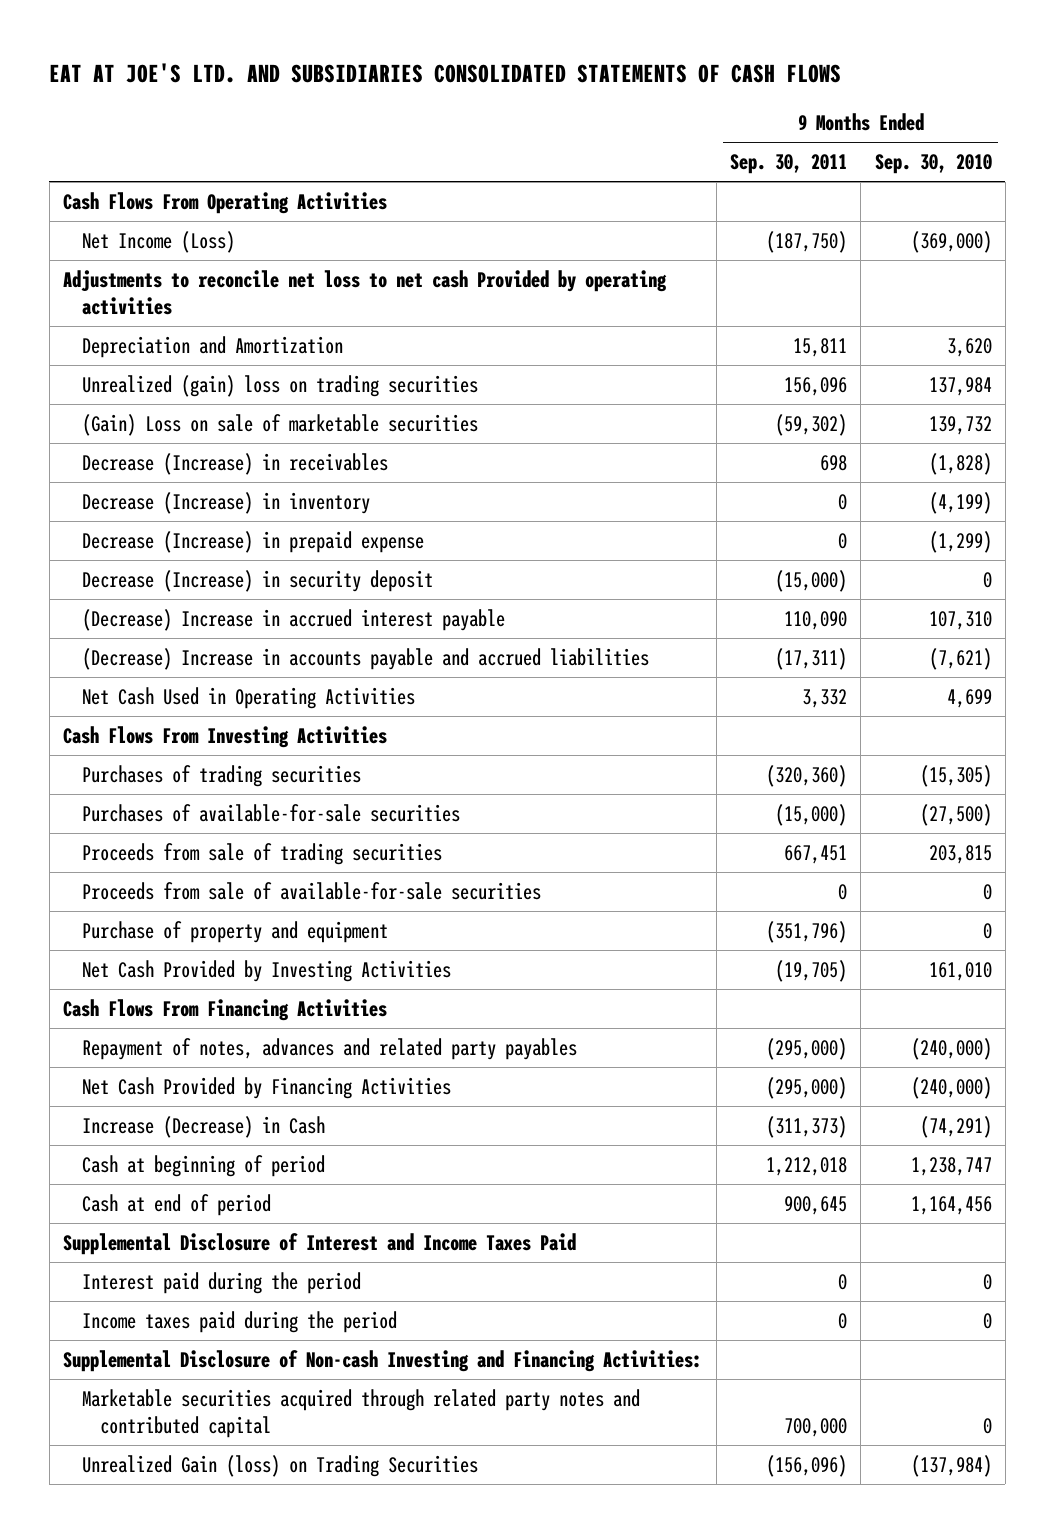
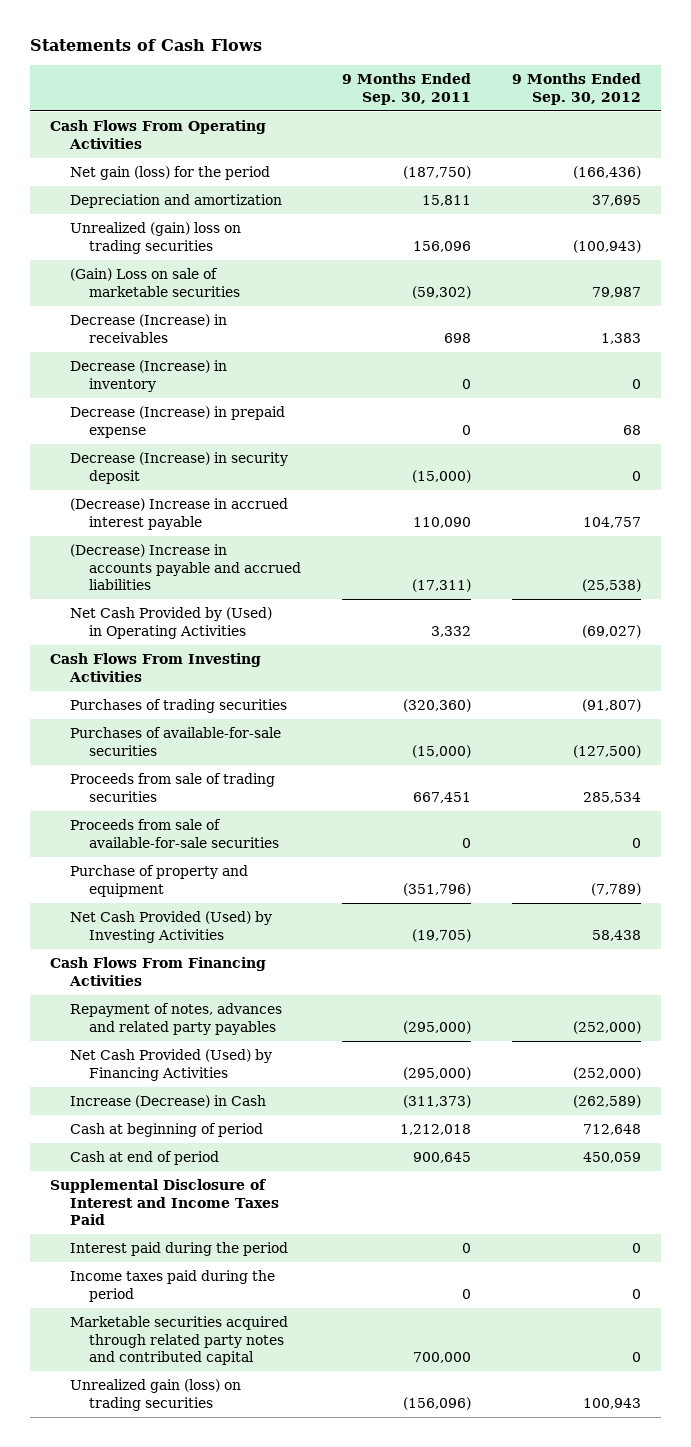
- EAT AT JOE'S LTD. AND SUBSIDIARIES CONSOLIDATED STATEMENTS OF CASH FLOWS
+ Statements of Cash Flows
- | 9 Months Ended Sep. 30, 2011 | 9 Months Ended Sep. 30, 2010
+ | 9 Months Ended Sep. 30, 2011 | 9 Months Ended Sep. 30, 2012
- Net Income (Loss) | (187,750) | (369,000)
- Adjustments to reconcile net loss to net cash Provided by operating activities
- Depreciation and Amortization | 15,811 | 3,620
+ Net gain (loss) for the period | (187,750) | (166,436)
+ Depreciation and amortization | 15,811 | 37,695
- Net Cash Used in Operating Activities | 3,332 | 4,699
+ Net Cash Provided by (Used) in Operating Activities | 3,332 | (69,027)
- Net Cash Provided by Investing Activities | (19,705) | 161,010
+ Net Cash Provided (Used) by Investing Activities | (19,705) | 58,438
- Net Cash Provided by Financing Activities | (295,000) | (240,000)
+ Net Cash Provided (Used) by Financing Activities | (295,000) | (252,000)
- Supplemental Disclosure of Non-cash Investing and Financing Activities:
- Unrealized Gain (loss) on Trading Securities | (156,096) | (137,984)
+ Unrealized gain (loss) on trading securities | (156,096) | 100,943

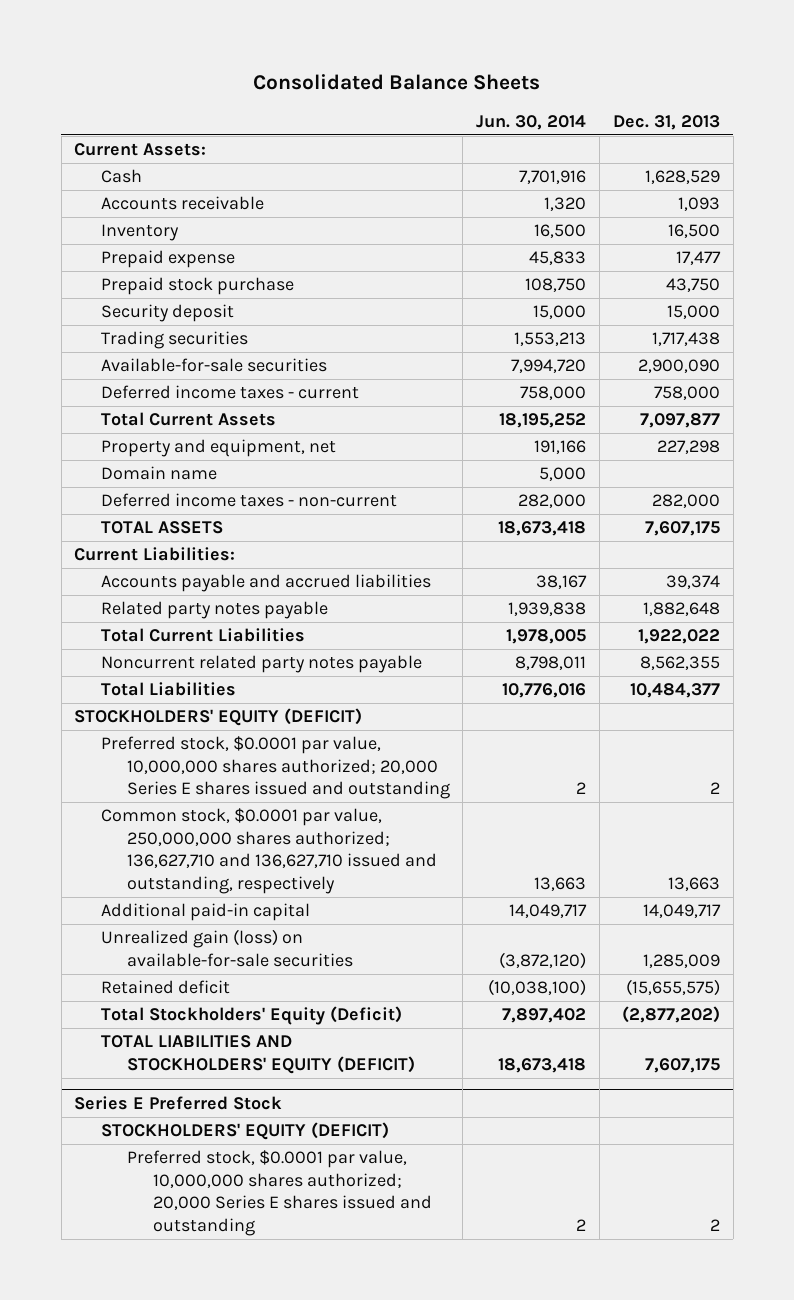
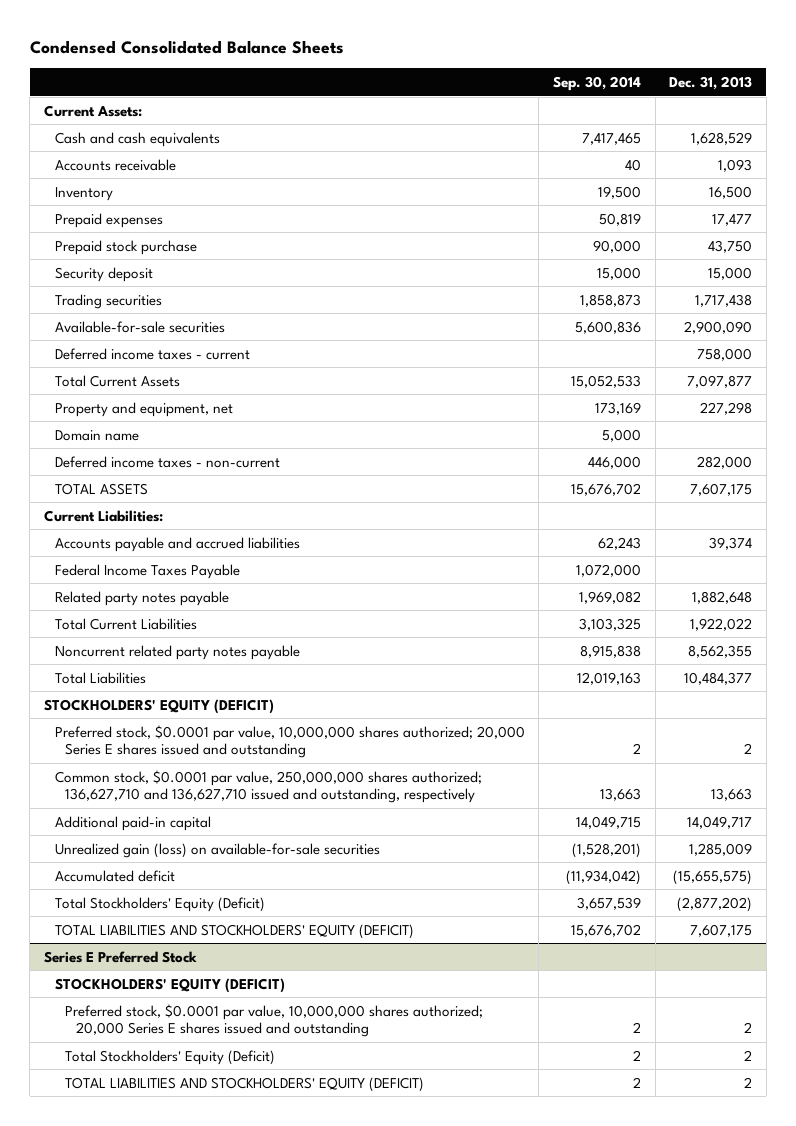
- Consolidated Balance Sheets
+ Condensed Consolidated Balance Sheets
- | Jun. 30, 2014 | Dec. 31, 2013
+ | Sep. 30, 2014 | Dec. 31, 2013
- Cash | 7,701,916 | 1,628,529
+ Cash and cash equivalents | 7,417,465 | 1,628,529
- Prepaid expense | 45,833 | 17,477
+ Prepaid expenses | 50,819 | 17,477
+ Federal Income Taxes Payable | 1,072,000 |
- Retained deficit | (10,038,100) | (15,655,575)
+ Accumulated deficit | (11,934,042) | (15,655,575)
@ Series E Preferred Stock
+ Total Stockholders' Equity (Deficit) | 2 | 2
+ TOTAL LIABILITIES AND STOCKHOLDERS' EQUITY (DEFICIT) | 2 | 2

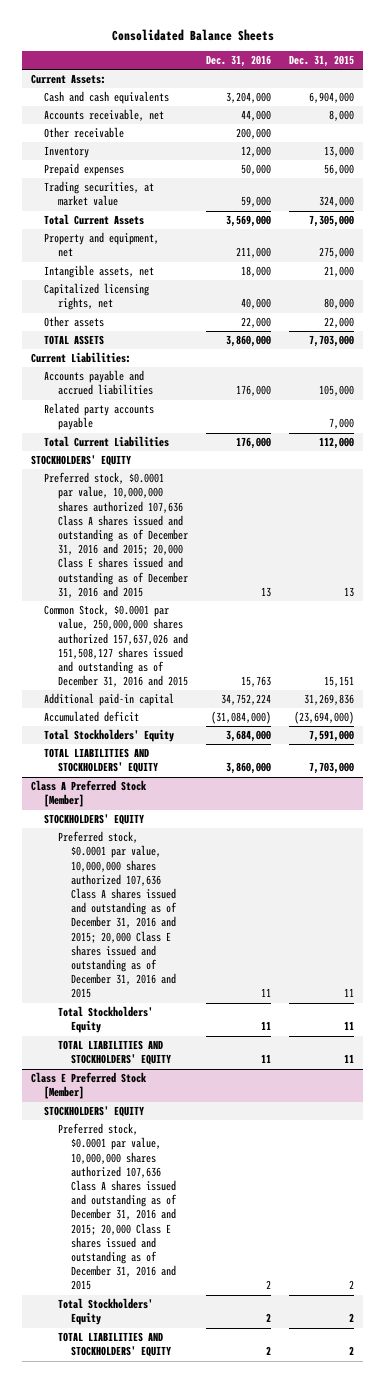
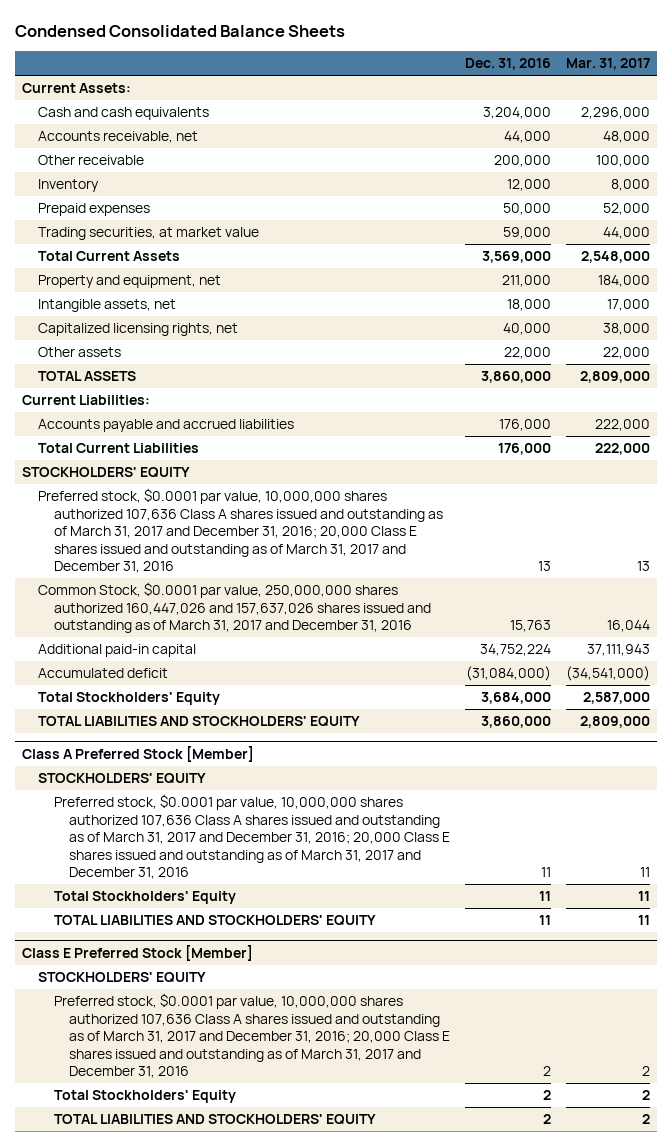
- Consolidated Balance Sheets
+ Condensed Consolidated Balance Sheets
- | Dec. 31, 2016 | Dec. 31, 2015
+ | Dec. 31, 2016 | Mar. 31, 2017
- Related party accounts payable | | 7,000
- Preferred stock, $0.0001 par value, 10,000,000 shares authorized 107,636 Class A shares issued and outstanding as of December 31, 2016 and 2015; 20,000 Class E shares issued and outstanding as of December 31, 2016 and 2015 | 13 | 13
- Common Stock, $0.0001 par value, 250,000,000 shares authorized 157,637,026 and 151,508,127 shares issued and outstanding as of December 31, 2016 and 2015 | 15,763 | 15,151
+ Preferred stock, $0.0001 par value, 10,000,000 shares authorized 107,636 Class A shares issued and outstanding as of March 31, 2017 and December 31, 2016; 20,000 Class E shares issued and outstanding as of March 31, 2017 and December 31, 2016 | 13 | 13
+ Common Stock, $0.0001 par value, 250,000,000 shares authorized 160,447,026 and 157,637,026 shares issued and outstanding as of March 31, 2017 and December 31, 2016 | 15,763 | 16,044
@ Class A Preferred Stock [Member]
- Preferred stock, $0.0001 par value, 10,000,000 shares authorized 107,636 Class A shares issued and outstanding as of December 31, 2016 and 2015; 20,000 Class E shares issued and outstanding as of December 31, 2016 and 2015 | 11 | 11
+ Preferred stock, $0.0001 par value, 10,000,000 shares authorized 107,636 Class A shares issued and outstanding as of March 31, 2017 and December 31, 2016; 20,000 Class E shares issued and outstanding as of March 31, 2017 and December 31, 2016 | 11 | 11
@ Class E Preferred Stock [Member]
- Preferred stock, $0.0001 par value, 10,000,000 shares authorized 107,636 Class A shares issued and outstanding as of December 31, 2016 and 2015; 20,000 Class E shares issued and outstanding as of December 31, 2016 and 2015 | 2 | 2
+ Preferred stock, $0.0001 par value, 10,000,000 shares authorized 107,636 Class A shares issued and outstanding as of March 31, 2017 and December 31, 2016; 20,000 Class E shares issued and outstanding as of March 31, 2017 and December 31, 2016 | 2 | 2

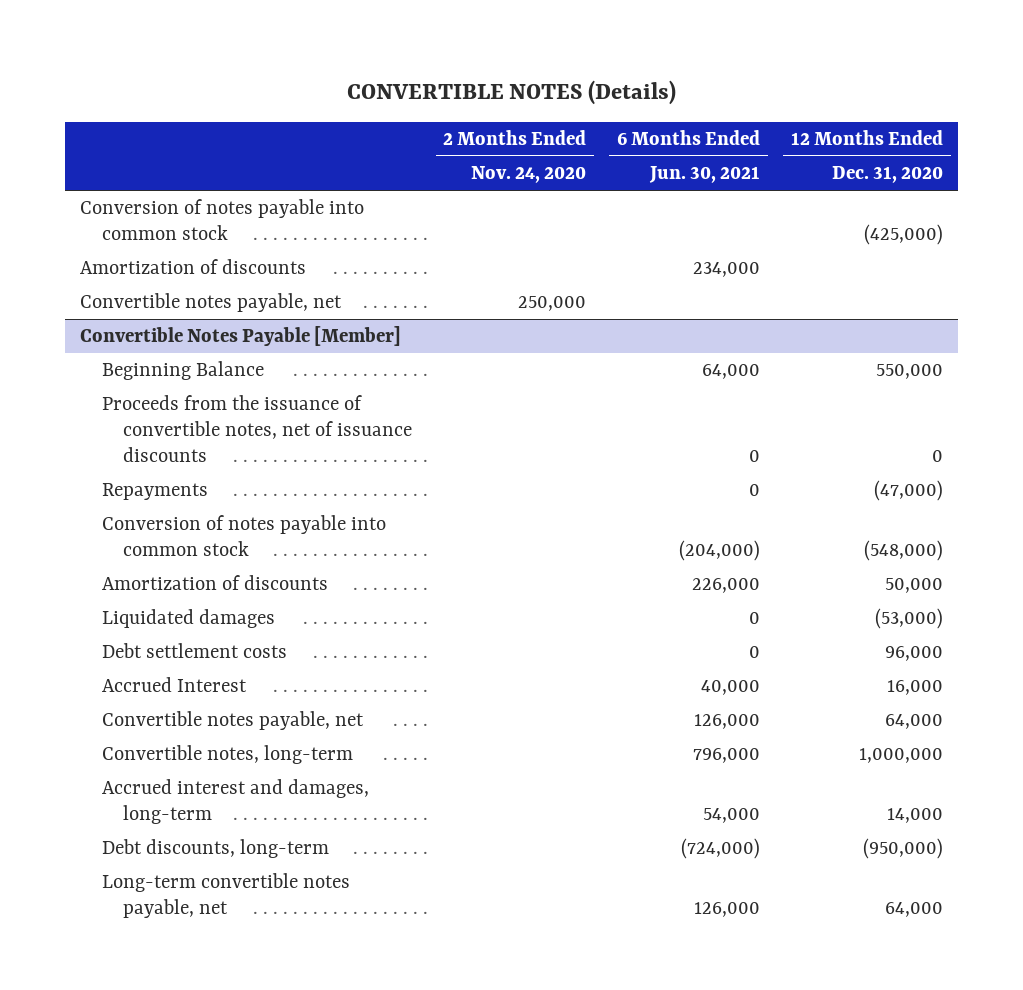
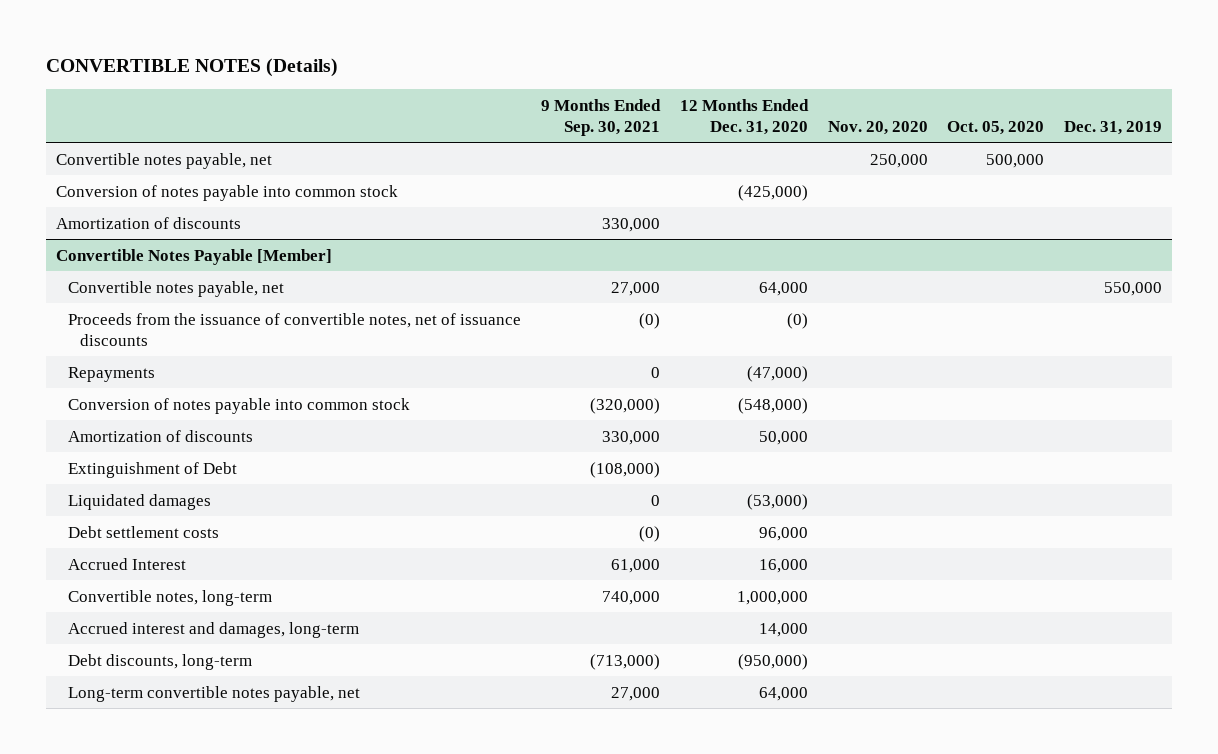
- | 2 Months Ended Nov. 24, 2020 | 6 Months Ended Jun. 30, 2021 | 12 Months Ended Dec. 31, 2020
+ | 9 Months Ended Sep. 30, 2021 | 12 Months Ended Dec. 31, 2020 | Nov. 20, 2020 | Oct. 05, 2020 | Dec. 31, 2019
moved up: Convertible notes payable, net | | | 250,000 | 500,000 |
@ Convertible Notes Payable [Member]
- Beginning Balance | | 64,000 | 550,000
- Proceeds from the issuance of convertible notes, net of issuance discounts | | 0 | 0
moved up: Convertible notes payable, net | 27,000 | 64,000 | | | 550,000
+ Proceeds from the issuance of convertible notes, net of issuance discounts | (0) | (0) | | |
+ Extinguishment of Debt | (108,000) | | | |

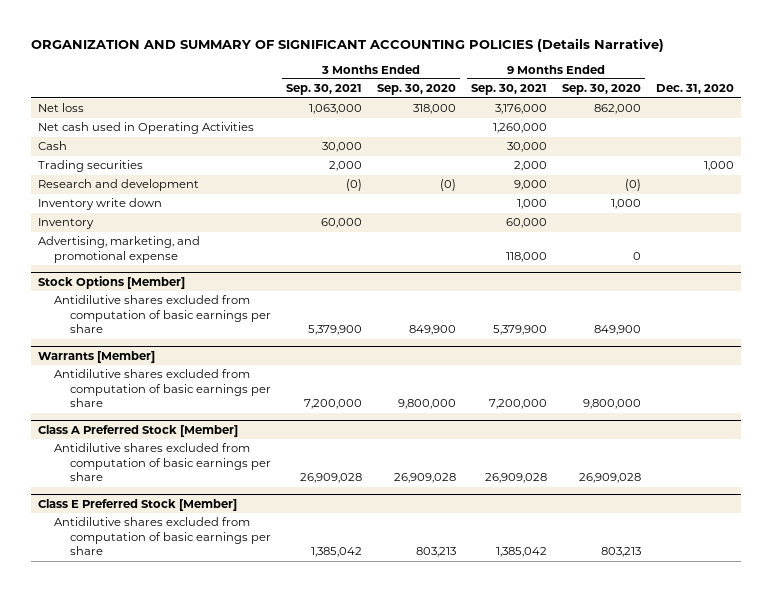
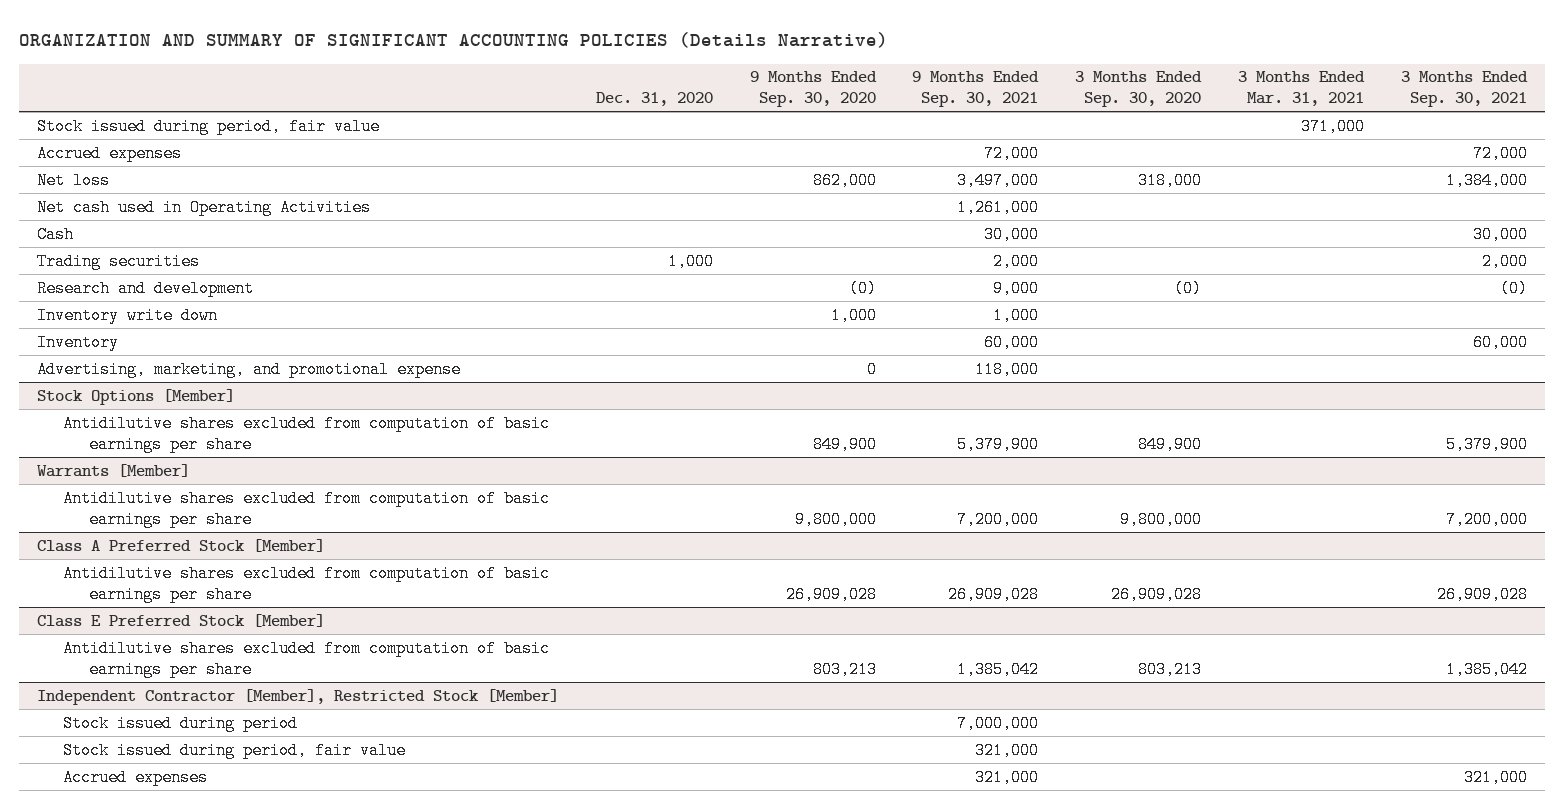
- | 3 Months Ended Sep. 30, 2021 | 3 Months Ended Sep. 30, 2020 | 9 Months Ended Sep. 30, 2021 | 9 Months Ended Sep. 30, 2020 | Dec. 31, 2020
+ | Dec. 31, 2020 | 9 Months Ended Sep. 30, 2020 | 9 Months Ended Sep. 30, 2021 | 3 Months Ended Sep. 30, 2020 | 3 Months Ended Mar. 31, 2021 | 3 Months Ended Sep. 30, 2021
- Net loss | 1,063,000 | 318,000 | 3,176,000 | 862,000 |
- Net cash used in Operating Activities | | | 1,260,000 | |
+ Stock issued during period, fair value | | | | | 371,000 |
+ Accrued expenses | | | 72,000 | | | 72,000
+ Net loss | | 862,000 | 3,497,000 | 318,000 | | 1,384,000
+ Net cash used in Operating Activities | | | 1,261,000 | | |
+ Independent Contractor [Member], Restricted Stock [Member]
+ Stock issued during period | | | 7,000,000 | | |
+ Stock issued during period, fair value | | | 321,000 | | |
+ Accrued expenses | | | 321,000 | | | 321,000

